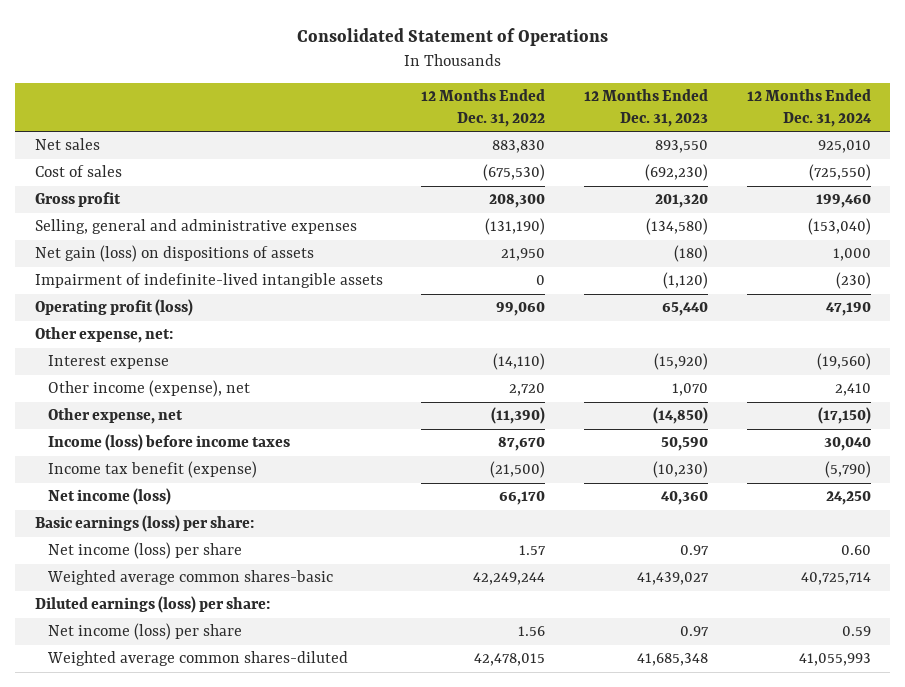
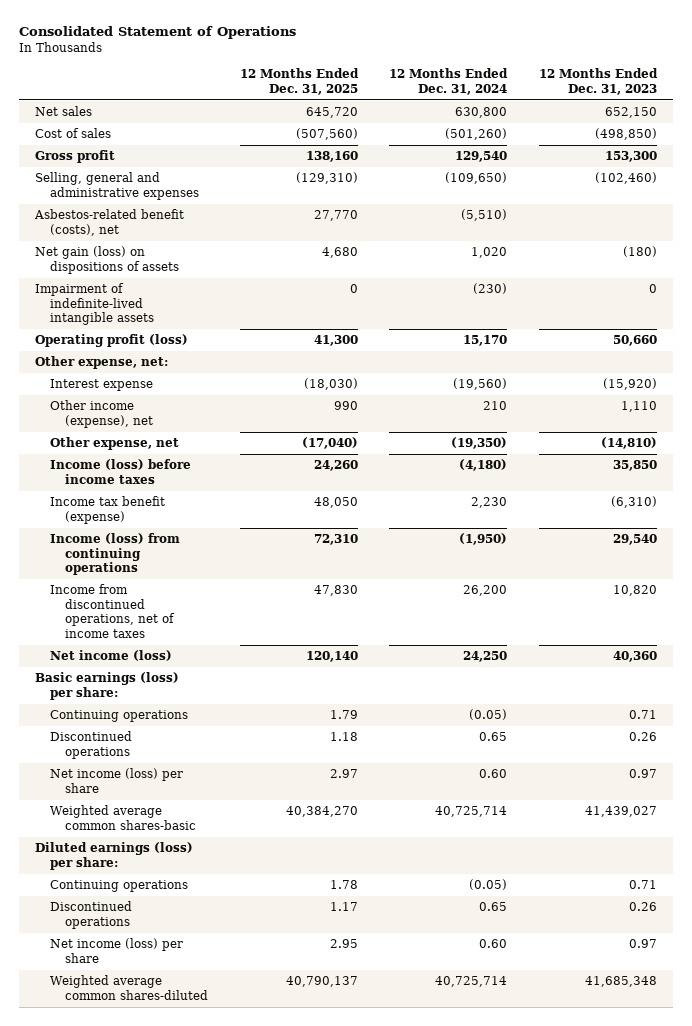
- | 12 Months Ended Dec. 31, 2022 | 12 Months Ended Dec. 31, 2023 | 12 Months Ended Dec. 31, 2024
+ | 12 Months Ended Dec. 31, 2025 | 12 Months Ended Dec. 31, 2024 | 12 Months Ended Dec. 31, 2023
- Net sales | 883,830 | 893,550 | 925,010
- Cost of sales | (675,530) | (692,230) | (725,550)
- Gross profit | 208,300 | 201,320 | 199,460
- Selling, general and administrative expenses | (131,190) | (134,580) | (153,040)
- Net gain (loss) on dispositions of assets | 21,950 | (180) | 1,000
- Impairment of indefinite-lived intangible assets | 0 | (1,120) | (230)
- Operating profit (loss) | 99,060 | 65,440 | 47,190
+ Net sales | 645,720 | 630,800 | 652,150
+ Cost of sales | (507,560) | (501,260) | (498,850)
+ Gross profit | 138,160 | 129,540 | 153,300
+ Selling, general and administrative expenses | (129,310) | (109,650) | (102,460)
+ Asbestos-related benefit (costs), net | 27,770 | (5,510) |
+ Net gain (loss) on dispositions of assets | 4,680 | 1,020 | (180)
+ Impairment of indefinite-lived intangible assets | 0 | (230) | 0
+ Operating profit (loss) | 41,300 | 15,170 | 50,660
- Other income (expense), net | 2,720 | 1,070 | 2,410
- Other expense, net | (11,390) | (14,850) | (17,150)
- Income (loss) before income taxes | 87,670 | 50,590 | 30,040
- Income tax benefit (expense) | (21,500) | (10,230) | (5,790)
+ Other income (expense), net | 990 | 210 | 1,110
+ Other expense, net | (17,040) | (19,350) | (14,810)
+ Income (loss) before income taxes | 24,260 | (4,180) | 35,850
+ Income tax benefit (expense) | 48,050 | 2,230 | (6,310)
+ Income (loss) from continuing operations | 72,310 | (1,950) | 29,540
+ Income from discontinued operations, net of income taxes | 47,830 | 26,200 | 10,820
+ Continuing operations | 1.79 | (0.05) | 0.71
+ Discontinued operations | 1.18 | 0.65 | 0.26
- Net income (loss) per share | 1.56 | 0.97 | 0.59
- Weighted average common shares-diluted | 42,478,015 | 41,685,348 | 41,055,993
+ Continuing operations | 1.78 | (0.05) | 0.71
+ Discontinued operations | 1.17 | 0.65 | 0.26
+ Net income (loss) per share | 2.95 | 0.60 | 0.97
+ Weighted average common shares-diluted | 40,790,137 | 40,725,714 | 41,685,348

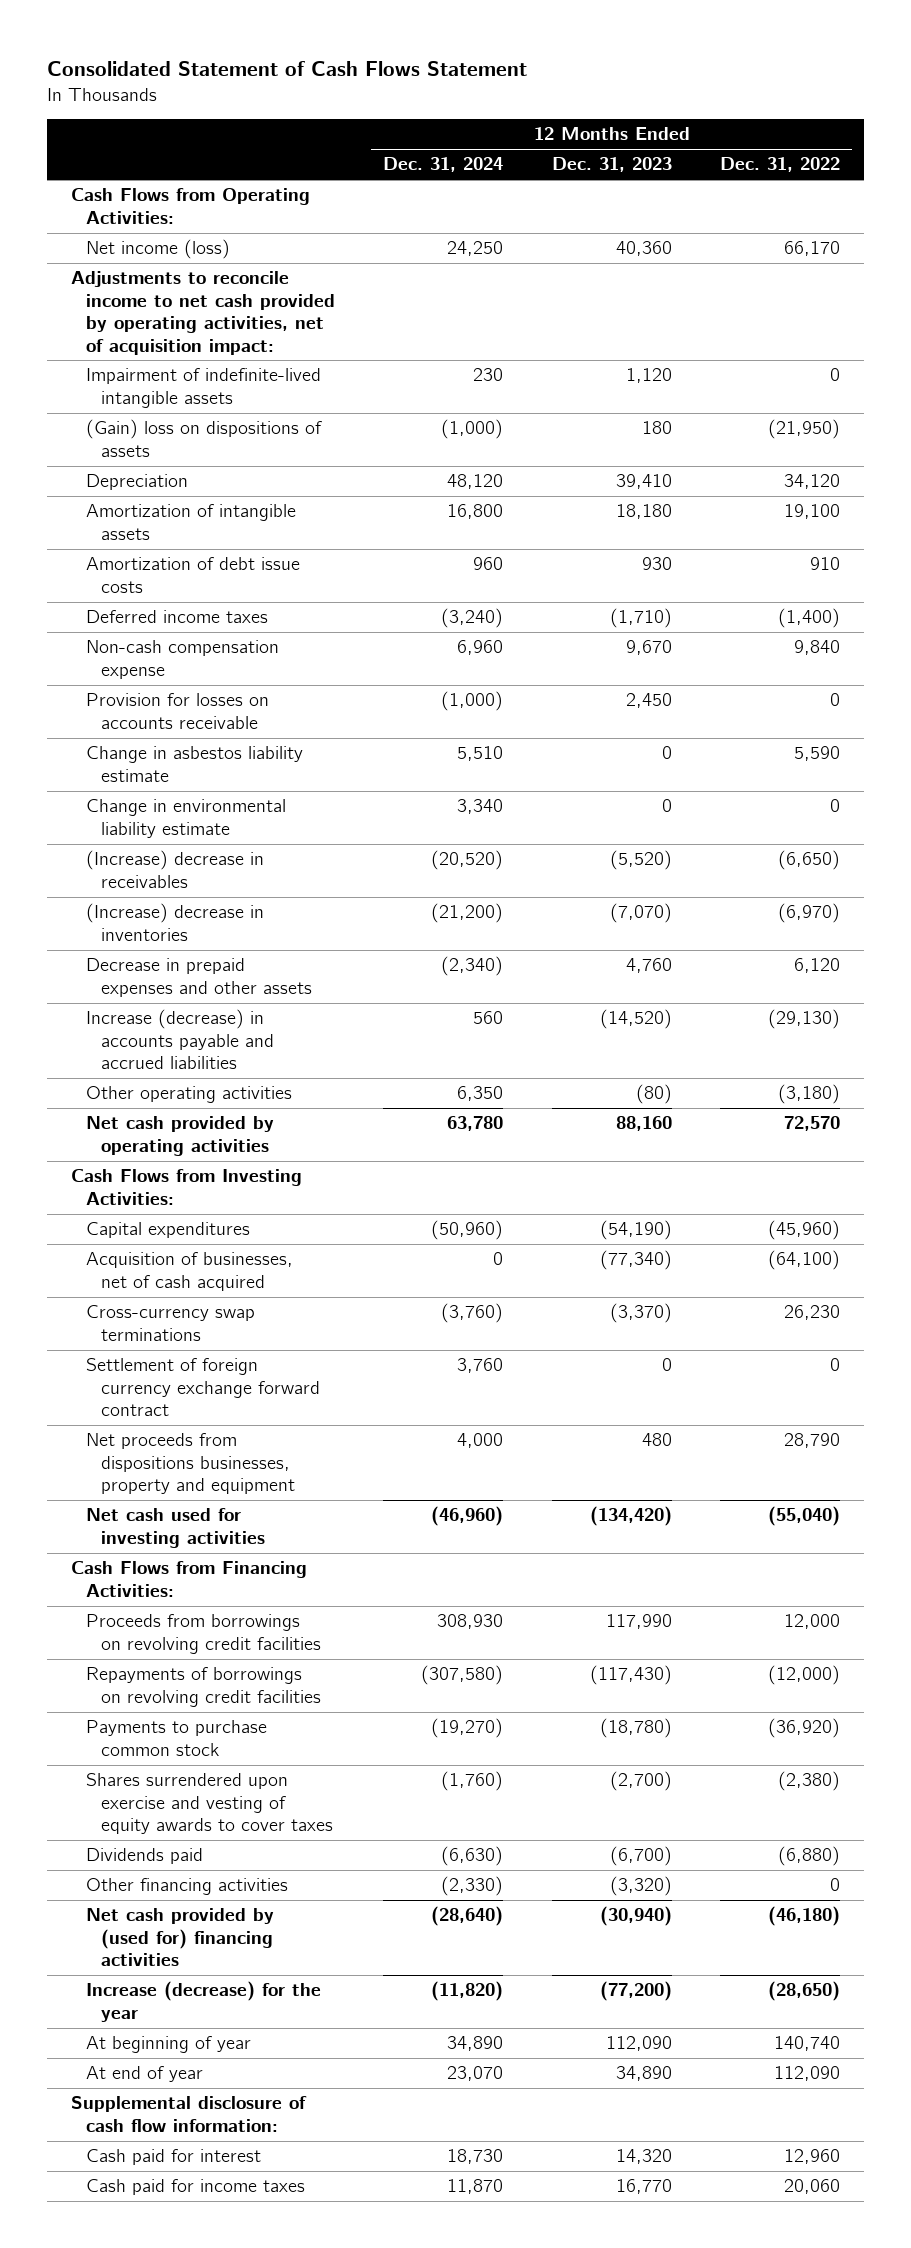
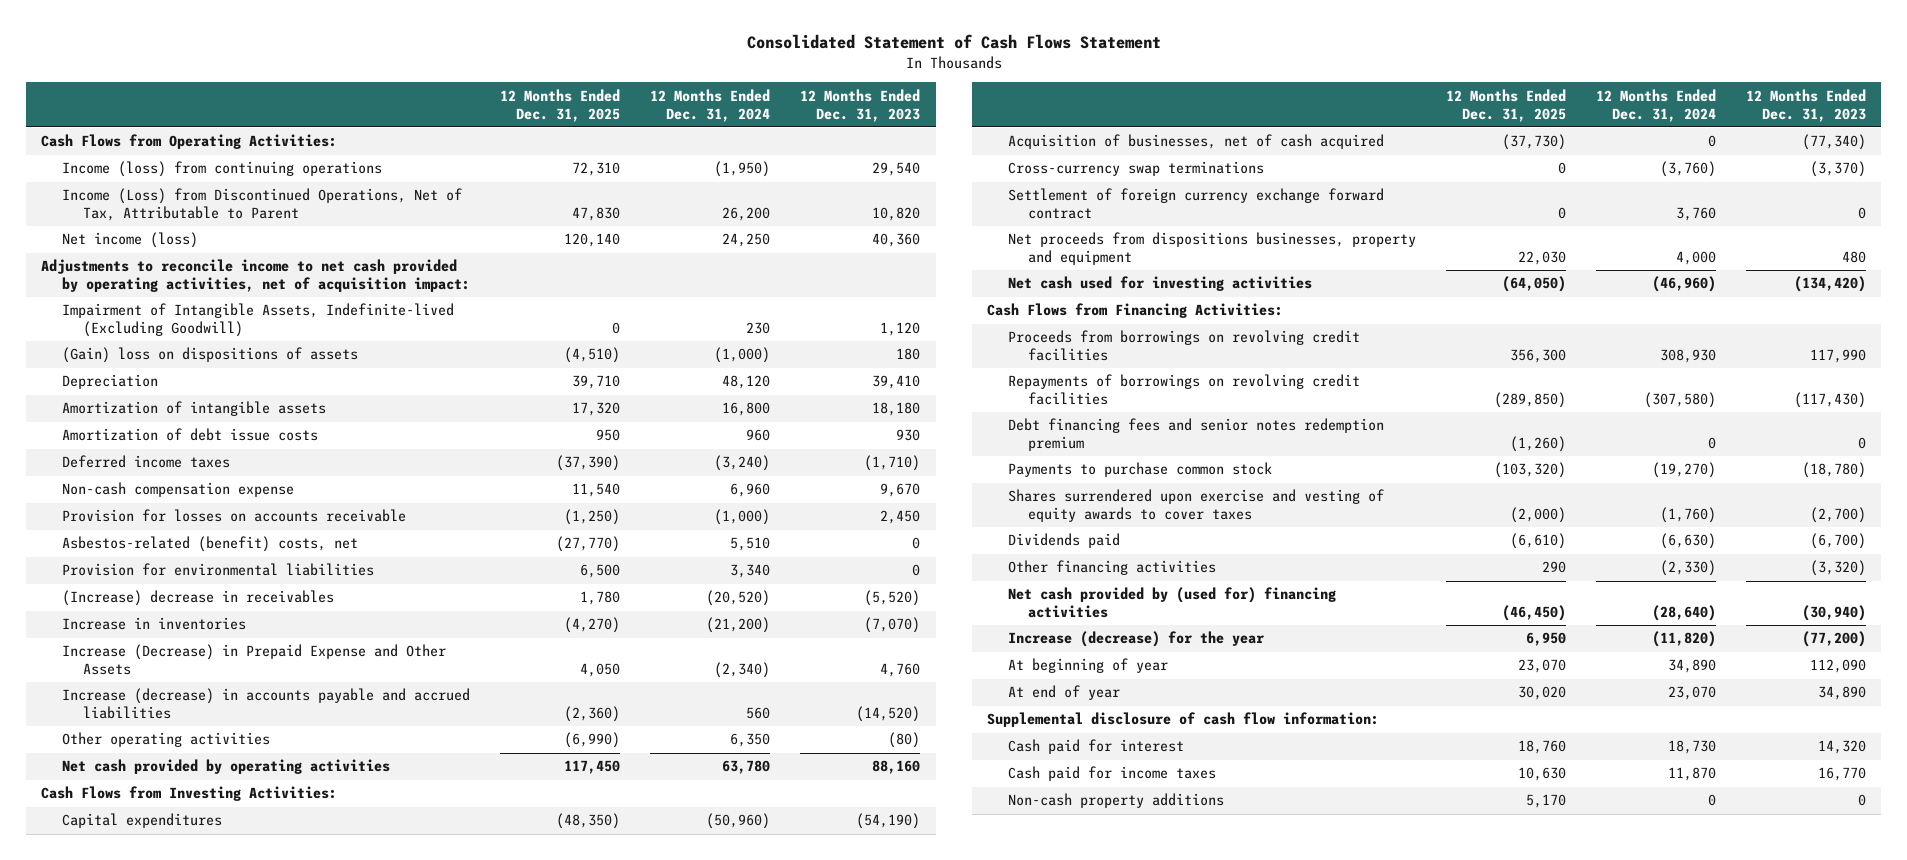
- | 12 Months Ended Dec. 31, 2024 | 12 Months Ended Dec. 31, 2023 | 12 Months Ended Dec. 31, 2022
+ | 12 Months Ended Dec. 31, 2025 | 12 Months Ended Dec. 31, 2024 | 12 Months Ended Dec. 31, 2023
+ Income (loss) from continuing operations | 72,310 | (1,950) | 29,540
+ Income (Loss) from Discontinued Operations, Net of Tax, Attributable to Parent | 47,830 | 26,200 | 10,820
- Impairment of indefinite-lived intangible assets | 230 | 1,120 | 0
+ Impairment of Intangible Assets, Indefinite-lived (Excluding Goodwill) | 0 | 230 | 1,120
- Change in asbestos liability estimate | 5,510 | 0 | 5,590
- Change in environmental liability estimate | 3,340 | 0 | 0
+ Asbestos-related (benefit) costs, net | (27,770) | 5,510 | 0
+ Provision for environmental liabilities | 6,500 | 3,340 | 0
- (Increase) decrease in inventories | (21,200) | (7,070) | (6,970)
- Decrease in prepaid expenses and other assets | (2,340) | 4,760 | 6,120
+ Increase in inventories | (4,270) | (21,200) | (7,070)
+ Increase (Decrease) in Prepaid Expense and Other Assets | 4,050 | (2,340) | 4,760
+ Debt financing fees and senior notes redemption premium | (1,260) | 0 | 0
+ Non-cash property additions | 5,170 | 0 | 0

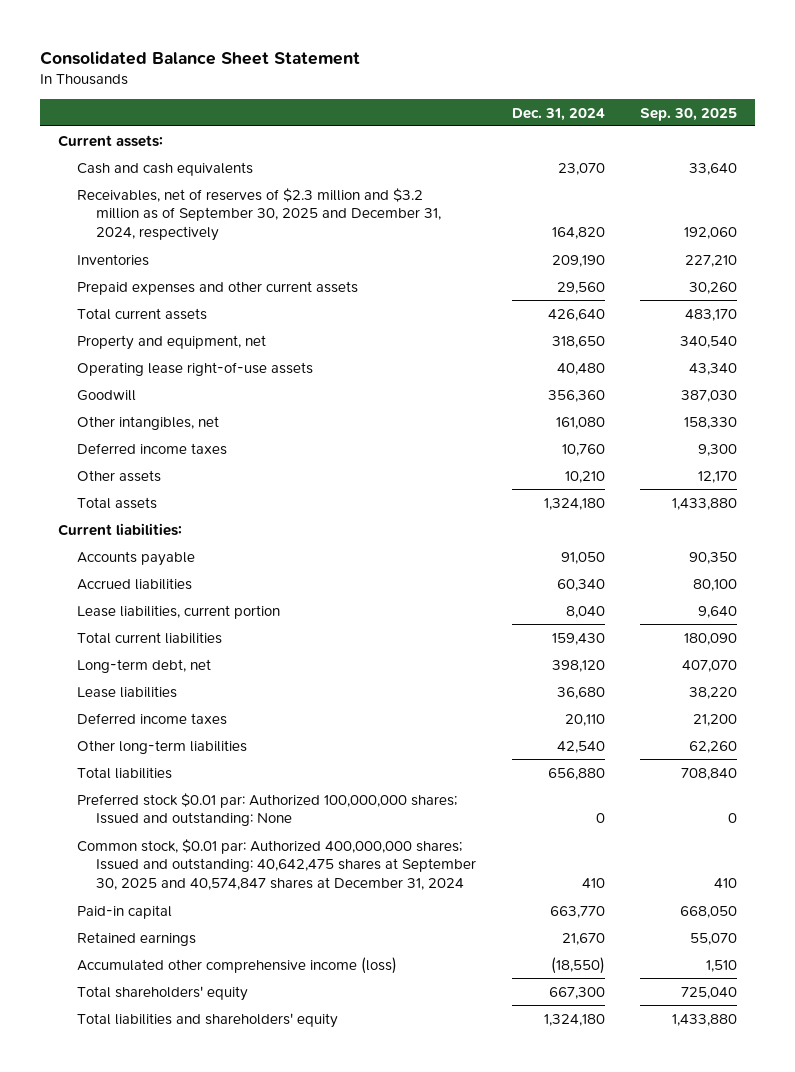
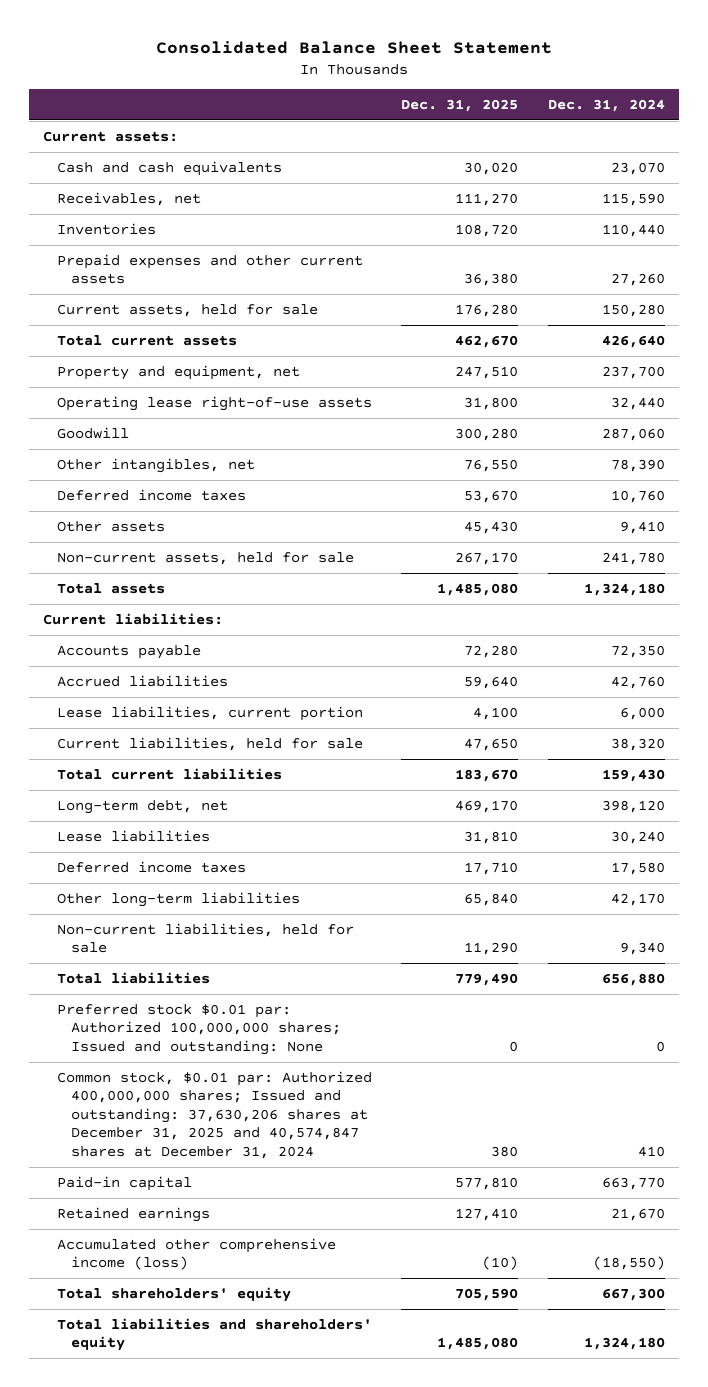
- | Dec. 31, 2024 | Sep. 30, 2025
+ | Dec. 31, 2025 | Dec. 31, 2024
- Receivables, net of reserves of $2.3 million and $3.2 million as of September 30, 2025 and December 31, 2024, respectively | 164,820 | 192,060
- Inventories | 209,190 | 227,210
- Prepaid expenses and other current assets | 29,560 | 30,260
+ Receivables, net | 111,270 | 115,590
+ Inventories | 108,720 | 110,440
+ Prepaid expenses and other current assets | 36,380 | 27,260
+ Current assets, held for sale | 176,280 | 150,280
- Property and equipment, net | 318,650 | 340,540
- Operating lease right-of-use assets | 40,480 | 43,340
- Goodwill | 356,360 | 387,030
- Other intangibles, net | 161,080 | 158,330
+ Property and equipment, net | 247,510 | 237,700
+ Operating lease right-of-use assets | 31,800 | 32,440
+ Goodwill | 300,280 | 287,060
+ Other intangibles, net | 76,550 | 78,390
- Other assets | 10,210 | 12,170
+ Other assets | 45,430 | 9,410
+ Non-current assets, held for sale | 267,170 | 241,780
- Accounts payable | 91,050 | 90,350
- Accrued liabilities | 60,340 | 80,100
- Lease liabilities, current portion | 8,040 | 9,640
+ Accounts payable | 72,280 | 72,350
+ Accrued liabilities | 59,640 | 42,760
+ Lease liabilities, current portion | 4,100 | 6,000
+ Current liabilities, held for sale | 47,650 | 38,320
- Lease liabilities | 36,680 | 38,220
- Deferred income taxes | 20,110 | 21,200
- Other long-term liabilities | 42,540 | 62,260
+ Lease liabilities | 31,810 | 30,240
+ Deferred income taxes | 17,710 | 17,580
+ Other long-term liabilities | 65,840 | 42,170
+ Non-current liabilities, held for sale | 11,290 | 9,340
- Common stock, $0.01 par: Authorized 400,000,000 shares; Issued and outstanding: 40,642,475 shares at September 30, 2025 and 40,574,847 shares at December 31, 2024 | 410 | 410
+ Common stock, $0.01 par: Authorized 400,000,000 shares; Issued and outstanding: 37,630,206 shares at December 31, 2025 and 40,574,847 shares at December 31, 2024 | 380 | 410

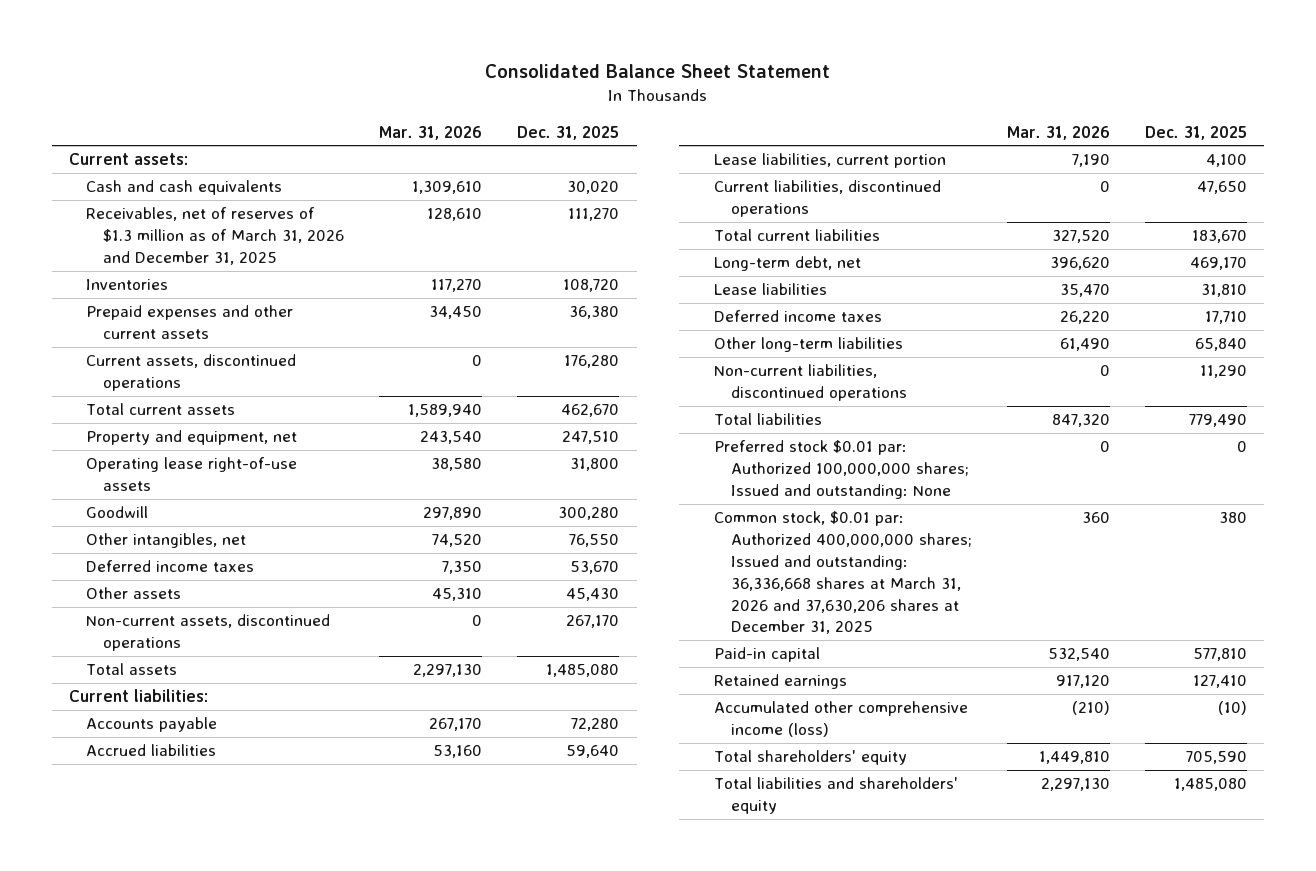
- | Dec. 31, 2025 | Dec. 31, 2024
+ | Mar. 31, 2026 | Dec. 31, 2025
- Receivables, net | 111,270 | 115,590
+ Receivables, net of reserves of $1.3 million as of March 31, 2026 and December 31, 2025 | 128,610 | 111,270
- Current assets, held for sale | 176,280 | 150,280
+ Current assets, discontinued operations | 0 | 176,280
- Non-current assets, held for sale | 267,170 | 241,780
+ Non-current assets, discontinued operations | 0 | 267,170
- Current liabilities, held for sale | 47,650 | 38,320
+ Current liabilities, discontinued operations | 0 | 47,650
- Non-current liabilities, held for sale | 11,290 | 9,340
+ Non-current liabilities, discontinued operations | 0 | 11,290
- Common stock, $0.01 par: Authorized 400,000,000 shares; Issued and outstanding: 37,630,206 shares at December 31, 2025 and 40,574,847 shares at December 31, 2024 | 380 | 410
+ Common stock, $0.01 par: Authorized 400,000,000 shares; Issued and outstanding: 36,336,668 shares at March 31, 2026 and 37,630,206 shares at December 31, 2025 | 360 | 380

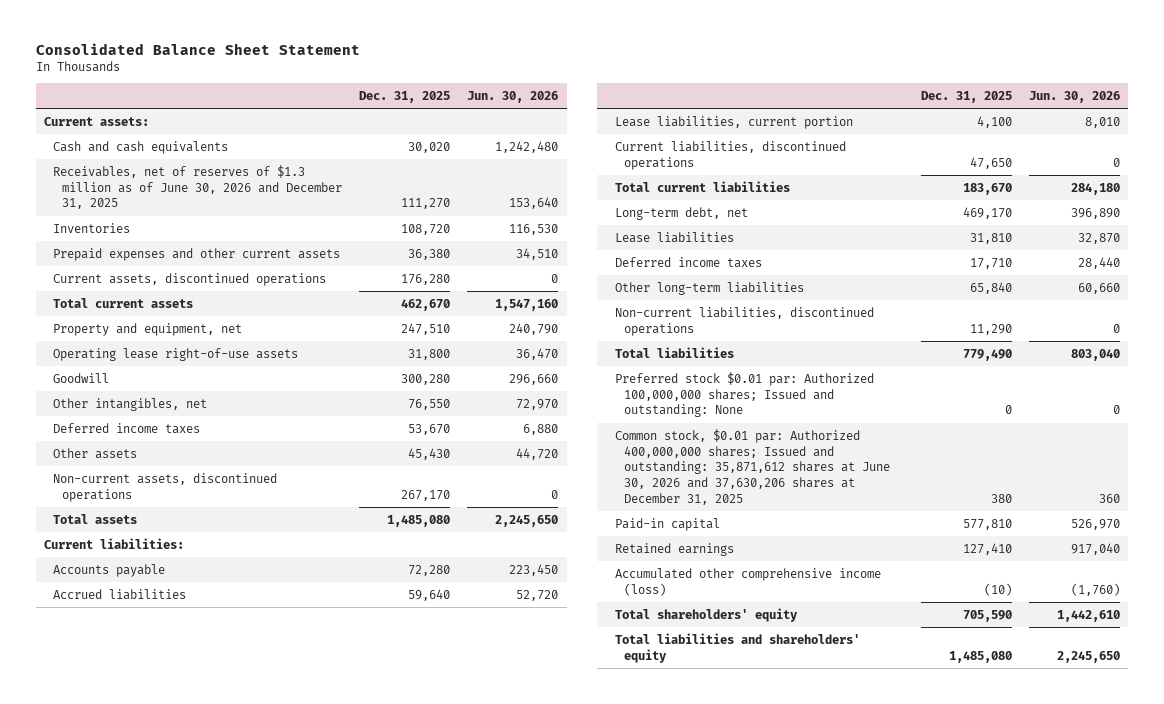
- | Mar. 31, 2026 | Dec. 31, 2025
+ | Dec. 31, 2025 | Jun. 30, 2026
- Receivables, net of reserves of $1.3 million as of March 31, 2026 and December 31, 2025 | 128,610 | 111,270
+ Receivables, net of reserves of $1.3 million as of June 30, 2026 and December 31, 2025 | 111,270 | 153,640
- Common stock, $0.01 par: Authorized 400,000,000 shares; Issued and outstanding: 36,336,668 shares at March 31, 2026 and 37,630,206 shares at December 31, 2025 | 360 | 380
+ Common stock, $0.01 par: Authorized 400,000,000 shares; Issued and outstanding: 35,871,612 shares at June 30, 2026 and 37,630,206 shares at December 31, 2025 | 380 | 360

